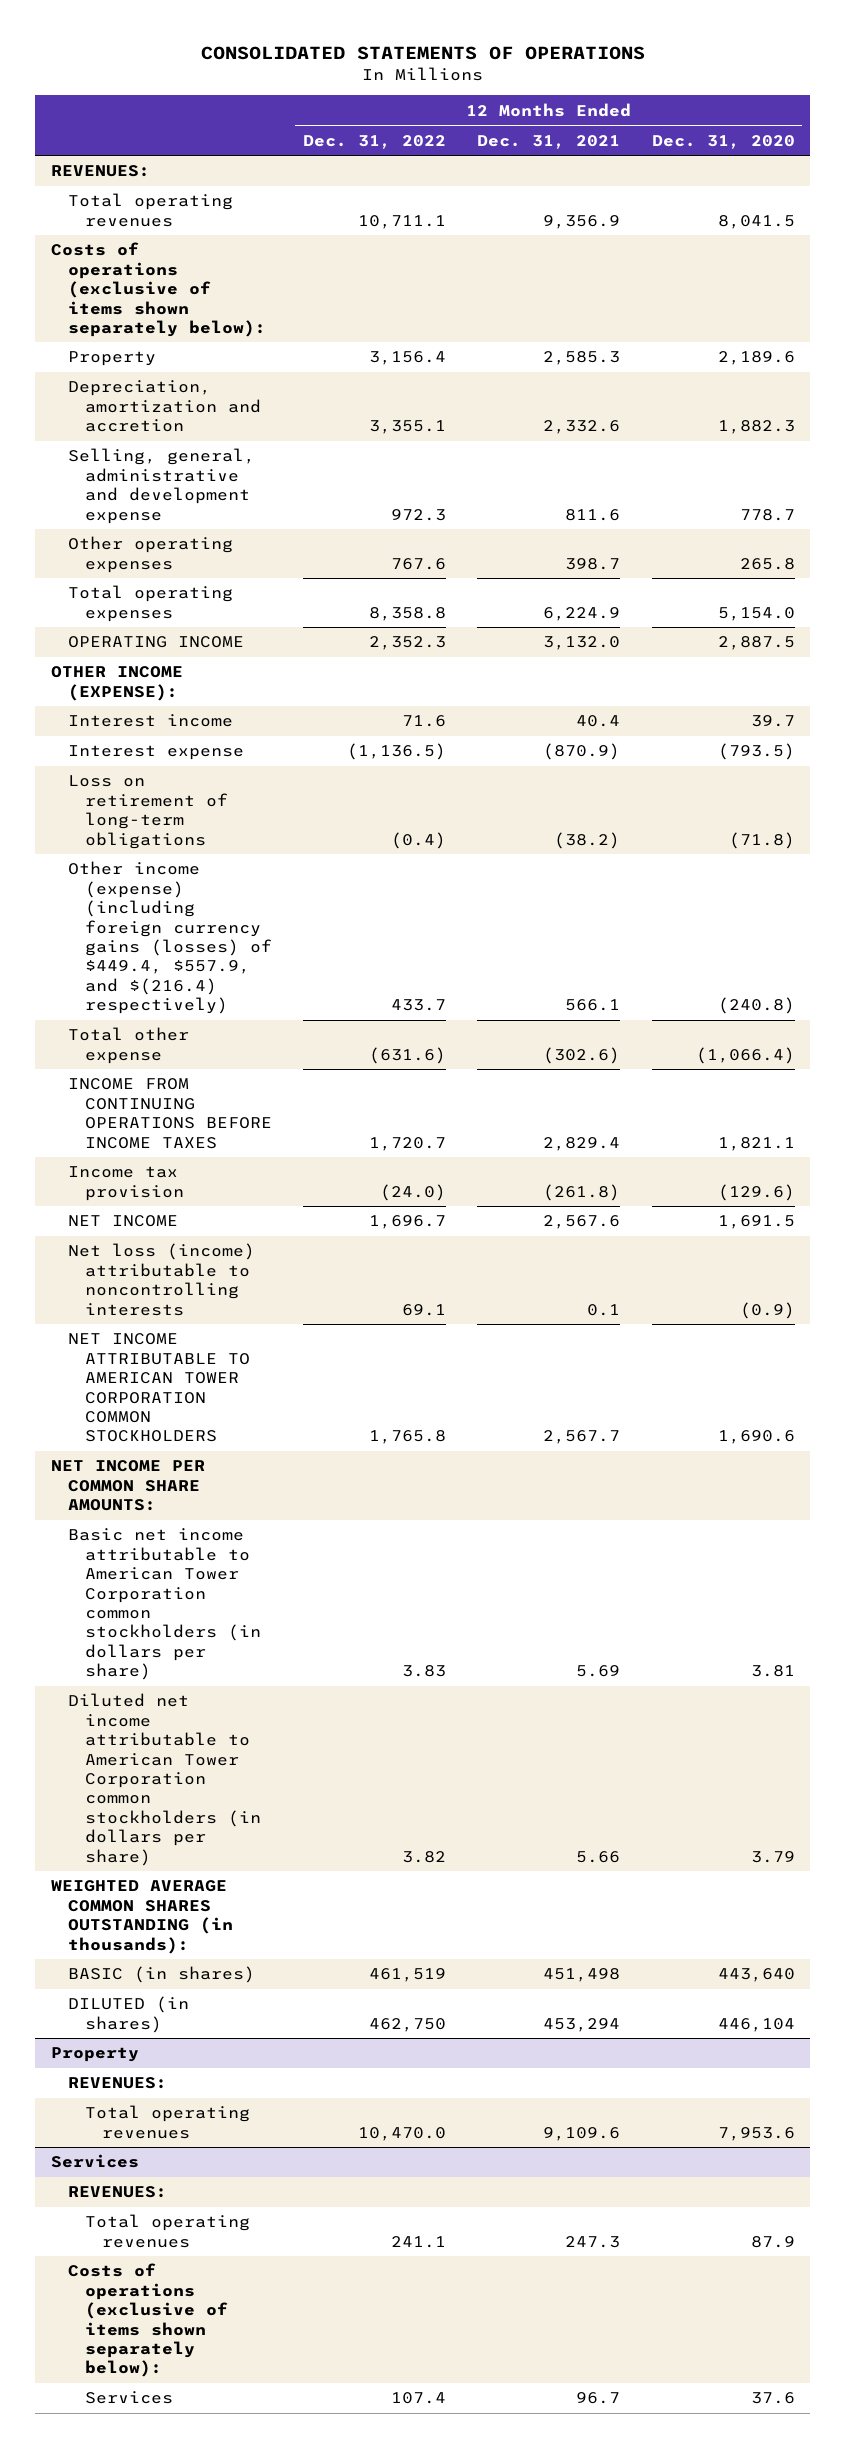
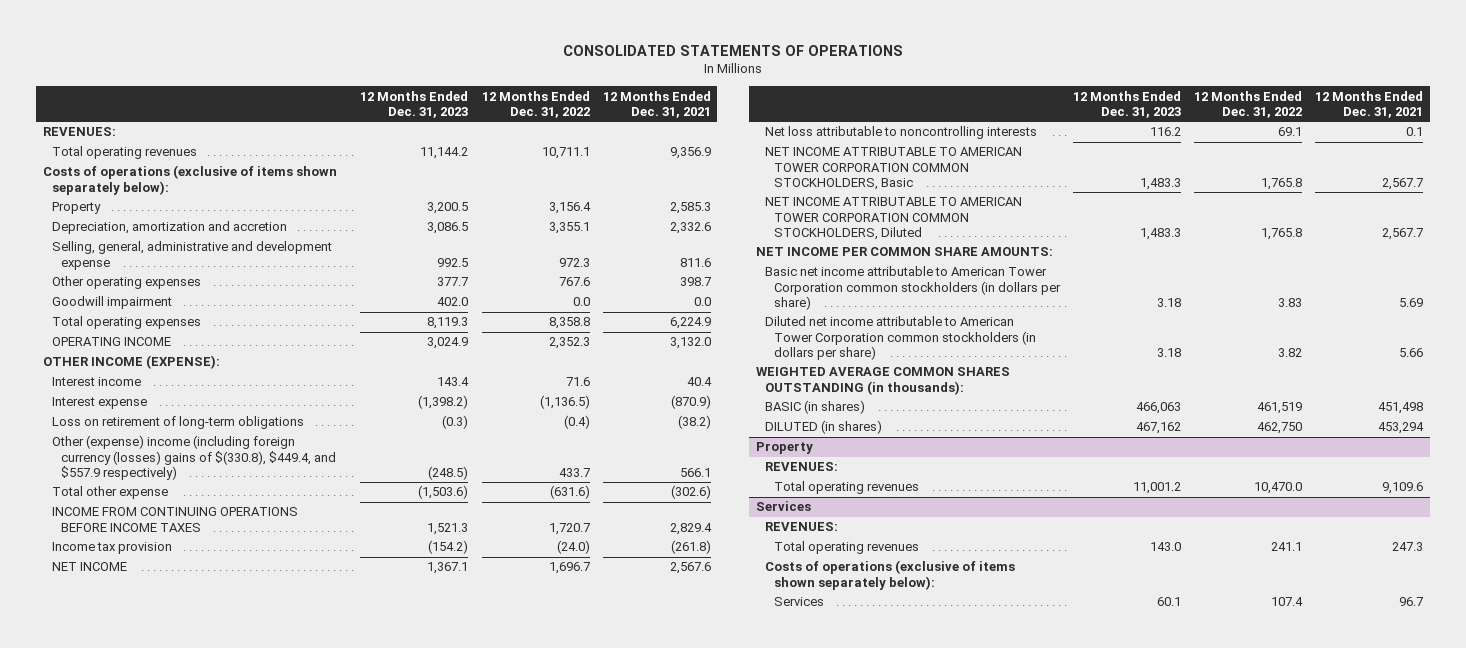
- | 12 Months Ended Dec. 31, 2022 | 12 Months Ended Dec. 31, 2021 | 12 Months Ended Dec. 31, 2020
+ | 12 Months Ended Dec. 31, 2023 | 12 Months Ended Dec. 31, 2022 | 12 Months Ended Dec. 31, 2021
+ Goodwill impairment | 402.0 | 0.0 | 0.0
- Other income (expense) (including foreign currency gains (losses) of $449.4, $557.9, and $(216.4) respectively) | 433.7 | 566.1 | (240.8)
+ Other (expense) income (including foreign currency (losses) gains of $(330.8), $449.4, and $557.9 respectively) | (248.5) | 433.7 | 566.1
- Net loss (income) attributable to noncontrolling interests | 69.1 | 0.1 | (0.9)
- NET INCOME ATTRIBUTABLE TO AMERICAN TOWER CORPORATION COMMON STOCKHOLDERS | 1,765.8 | 2,567.7 | 1,690.6
+ Net loss attributable to noncontrolling interests | 116.2 | 69.1 | 0.1
+ NET INCOME ATTRIBUTABLE TO AMERICAN TOWER CORPORATION COMMON STOCKHOLDERS, Basic | 1,483.3 | 1,765.8 | 2,567.7
+ NET INCOME ATTRIBUTABLE TO AMERICAN TOWER CORPORATION COMMON STOCKHOLDERS, Diluted | 1,483.3 | 1,765.8 | 2,567.7

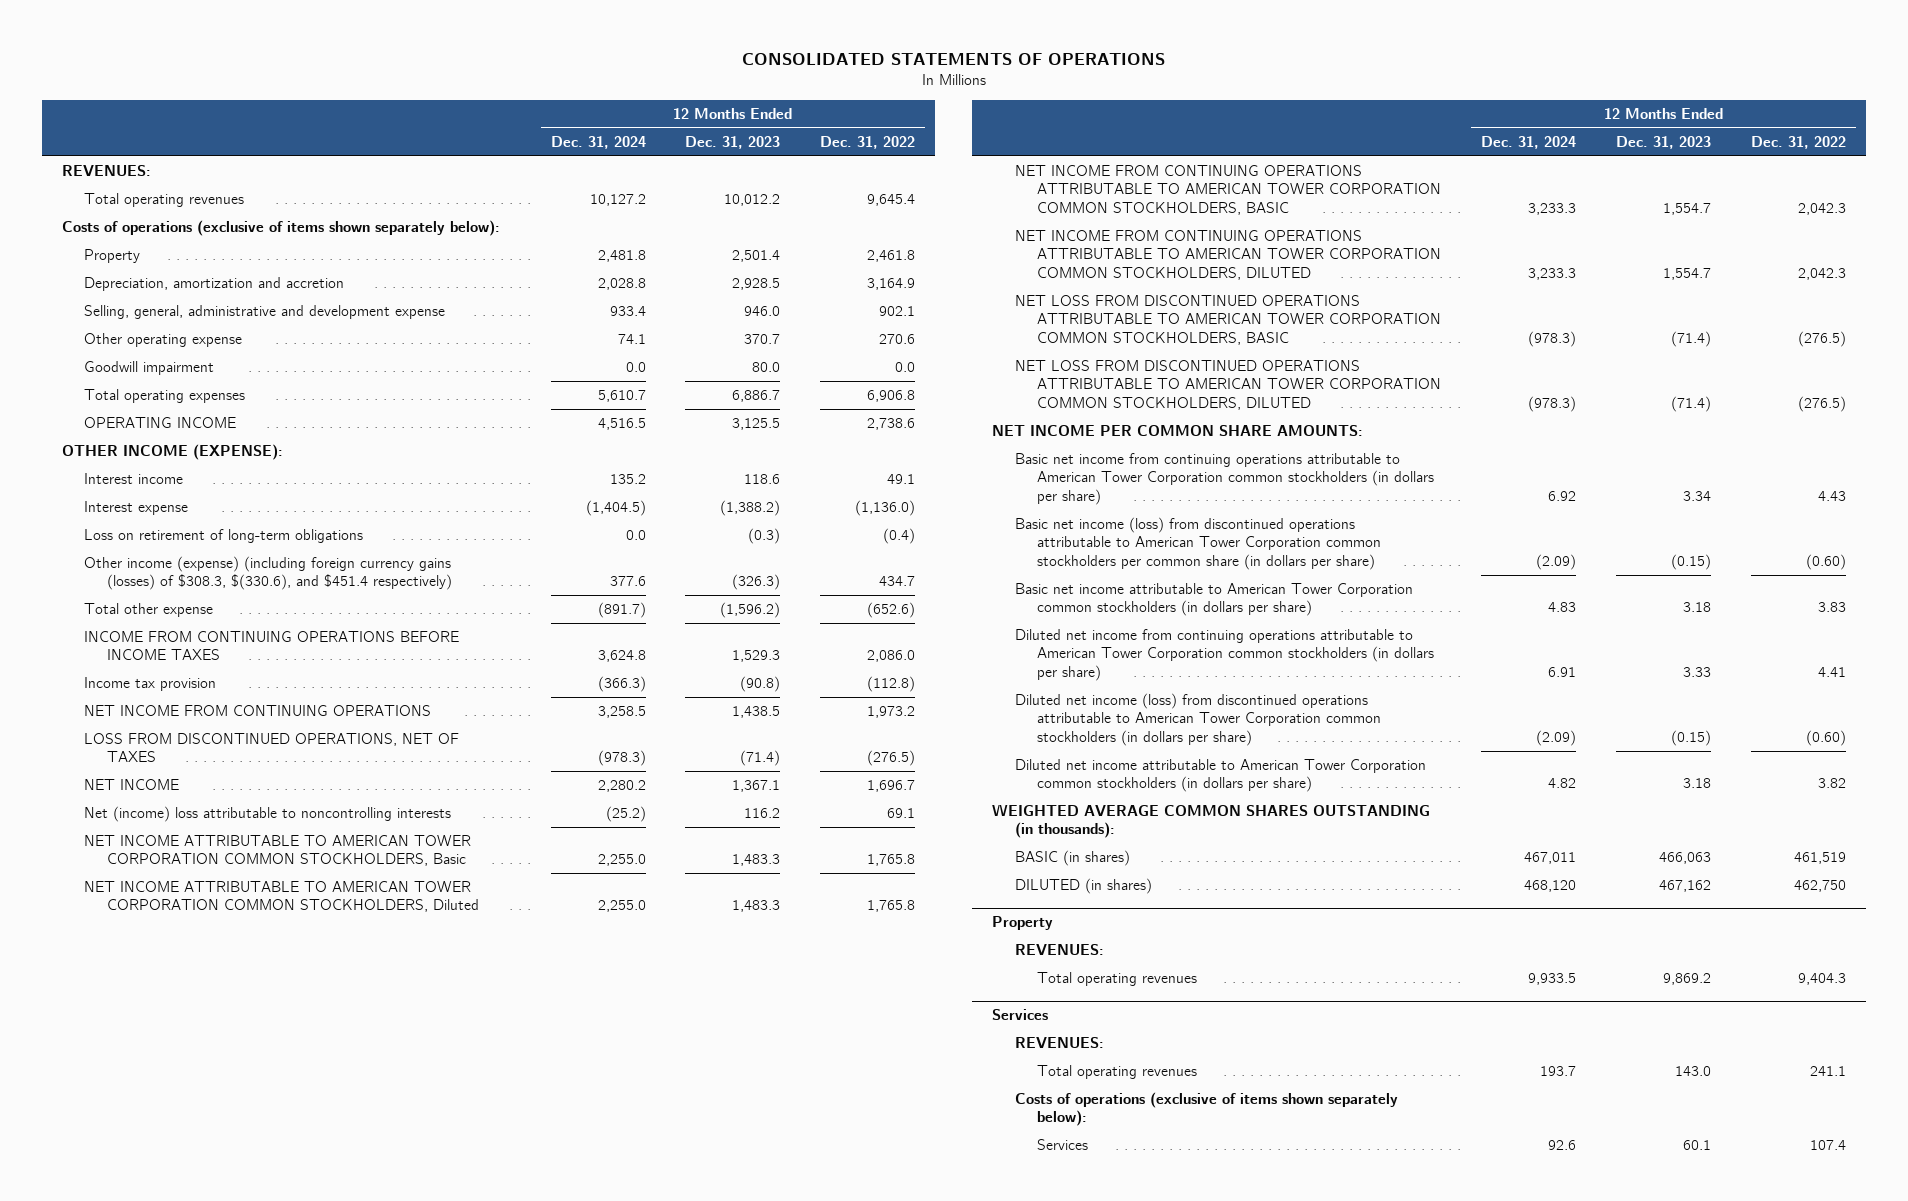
- | 12 Months Ended Dec. 31, 2023 | 12 Months Ended Dec. 31, 2022 | 12 Months Ended Dec. 31, 2021
+ | 12 Months Ended Dec. 31, 2024 | 12 Months Ended Dec. 31, 2023 | 12 Months Ended Dec. 31, 2022
- Total operating revenues | 11,144.2 | 10,711.1 | 9,356.9
+ Total operating revenues | 10,127.2 | 10,012.2 | 9,645.4
- Property | 3,200.5 | 3,156.4 | 2,585.3
- Depreciation, amortization and accretion | 3,086.5 | 3,355.1 | 2,332.6
- Selling, general, administrative and development expense | 992.5 | 972.3 | 811.6
- Other operating expenses | 377.7 | 767.6 | 398.7
- Goodwill impairment | 402.0 | 0.0 | 0.0
- Total operating expenses | 8,119.3 | 8,358.8 | 6,224.9
- OPERATING INCOME | 3,024.9 | 2,352.3 | 3,132.0
+ Property | 2,481.8 | 2,501.4 | 2,461.8
+ Depreciation, amortization and accretion | 2,028.8 | 2,928.5 | 3,164.9
+ Selling, general, administrative and development expense | 933.4 | 946.0 | 902.1
+ Other operating expense | 74.1 | 370.7 | 270.6
+ Goodwill impairment | 0.0 | 80.0 | 0.0
+ Total operating expenses | 5,610.7 | 6,886.7 | 6,906.8
+ OPERATING INCOME | 4,516.5 | 3,125.5 | 2,738.6
- Interest income | 143.4 | 71.6 | 40.4
- Interest expense | (1,398.2) | (1,136.5) | (870.9)
+ Interest income | 135.2 | 118.6 | 49.1
+ Interest expense | (1,404.5) | (1,388.2) | (1,136.0)
- Other (expense) income (including foreign currency (losses) gains of $(330.8), $449.4, and $557.9 respectively) | (248.5) | 433.7 | 566.1
- Total other expense | (1,503.6) | (631.6) | (302.6)
- INCOME FROM CONTINUING OPERATIONS BEFORE INCOME TAXES | 1,521.3 | 1,720.7 | 2,829.4
- Income tax provision | (154.2) | (24.0) | (261.8)
+ Other income (expense) (including foreign currency gains (losses) of $308.3, $(330.6), and $451.4 respectively) | 377.6 | (326.3) | 434.7
+ Total other expense | (891.7) | (1,596.2) | (652.6)
+ INCOME FROM CONTINUING OPERATIONS BEFORE INCOME TAXES | 3,624.8 | 1,529.3 | 2,086.0
+ Income tax provision | (366.3) | (90.8) | (112.8)
+ NET INCOME FROM CONTINUING OPERATIONS | 3,258.5 | 1,438.5 | 1,973.2
+ LOSS FROM DISCONTINUED OPERATIONS, NET OF TAXES | (978.3) | (71.4) | (276.5)
- Net loss attributable to noncontrolling interests | 116.2 | 69.1 | 0.1
+ Net (income) loss attributable to noncontrolling interests | (25.2) | 116.2 | 69.1
+ NET INCOME FROM CONTINUING OPERATIONS ATTRIBUTABLE TO AMERICAN TOWER CORPORATION COMMON STOCKHOLDERS, BASIC | 3,233.3 | 1,554.7 | 2,042.3
+ NET INCOME FROM CONTINUING OPERATIONS ATTRIBUTABLE TO AMERICAN TOWER CORPORATION COMMON STOCKHOLDERS, DILUTED | 3,233.3 | 1,554.7 | 2,042.3
+ NET LOSS FROM DISCONTINUED OPERATIONS ATTRIBUTABLE TO AMERICAN TOWER CORPORATION COMMON STOCKHOLDERS, BASIC | (978.3) | (71.4) | (276.5)
+ NET LOSS FROM DISCONTINUED OPERATIONS ATTRIBUTABLE TO AMERICAN TOWER CORPORATION COMMON STOCKHOLDERS, DILUTED | (978.3) | (71.4) | (276.5)
+ Basic net income from continuing operations attributable to American Tower Corporation common stockholders (in dollars per share) | 6.92 | 3.34 | 4.43
+ Basic net income (loss) from discontinued operations attributable to American Tower Corporation common stockholders per common share (in dollars per share) | (2.09) | (0.15) | (0.60)
+ Diluted net income from continuing operations attributable to American Tower Corporation common stockholders (in dollars per share) | 6.91 | 3.33 | 4.41
+ Diluted net income (loss) from discontinued operations attributable to American Tower Corporation common stockholders (in dollars per share) | (2.09) | (0.15) | (0.60)
@ Property
- Total operating revenues | 11,001.2 | 10,470.0 | 9,109.6
+ Total operating revenues | 9,933.5 | 9,869.2 | 9,404.3

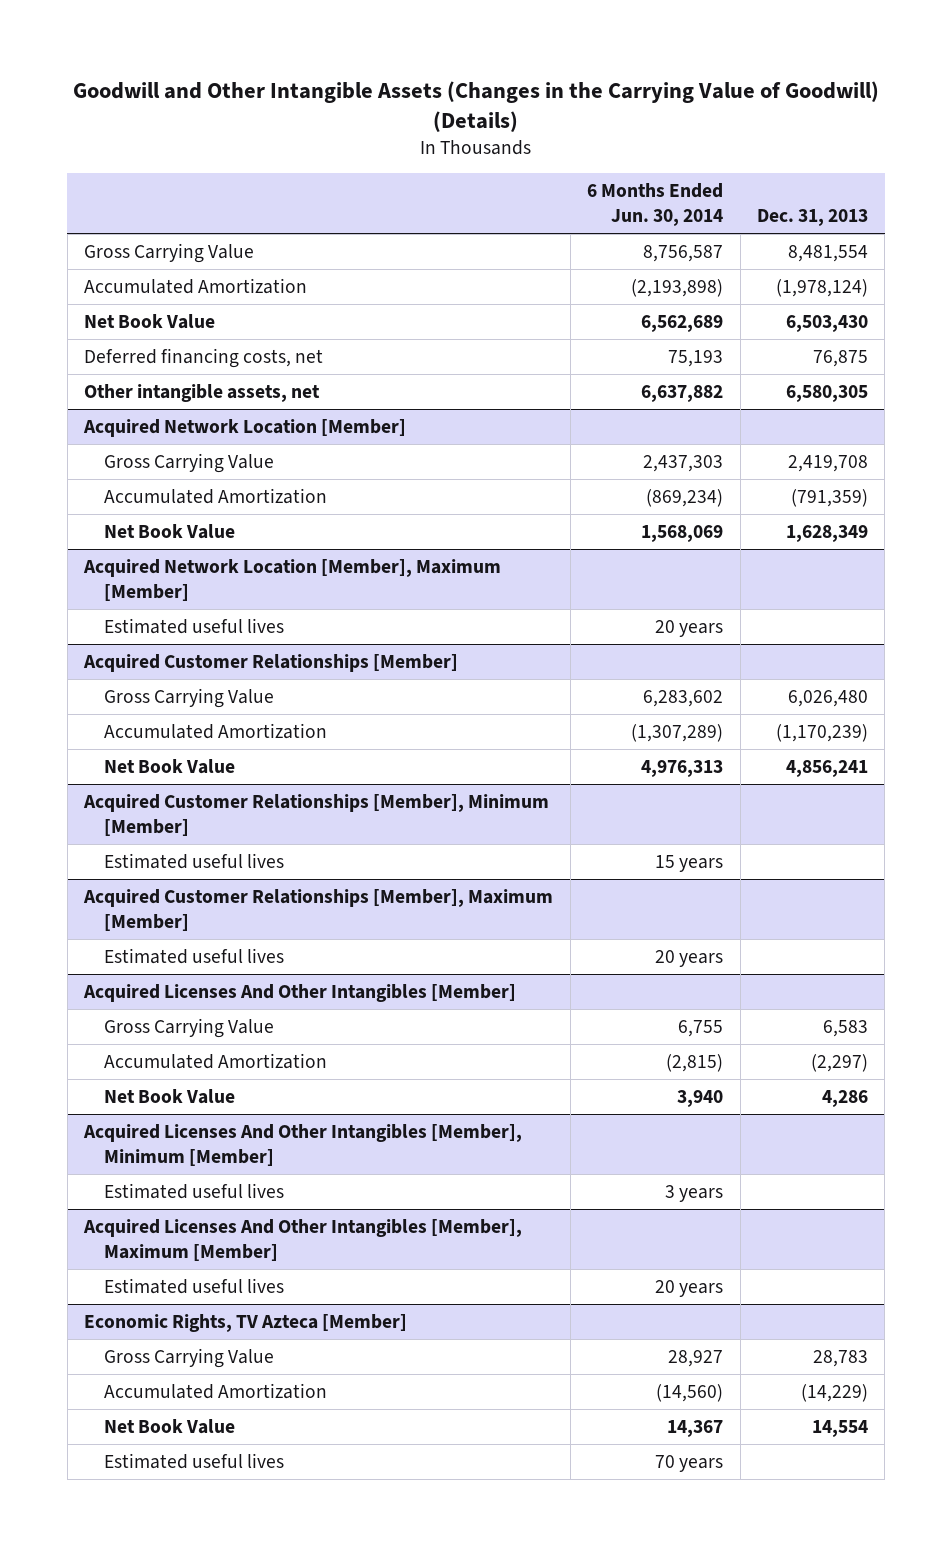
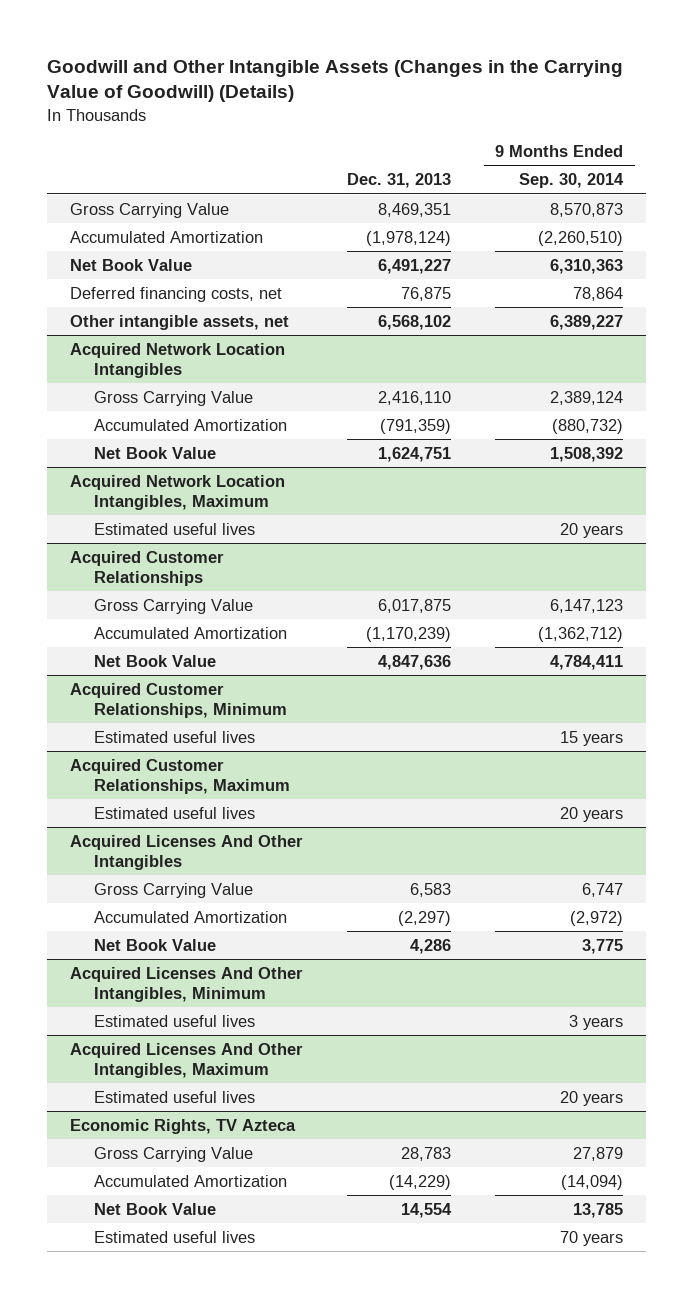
- | 6 Months Ended Jun. 30, 2014 | Dec. 31, 2013
+ | Dec. 31, 2013 | 9 Months Ended Sep. 30, 2014
- Gross Carrying Value | 8,756,587 | 8,481,554
+ Gross Carrying Value | 8,469,351 | 8,570,873
- Net Book Value | 6,562,689 | 6,503,430
+ Net Book Value | 6,491,227 | 6,310,363
- Other intangible assets, net | 6,637,882 | 6,580,305
- Acquired Network Location [Member]
- Gross Carrying Value | 2,437,303 | 2,419,708
+ Other intangible assets, net | 6,568,102 | 6,389,227
+ Acquired Network Location Intangibles
+ Gross Carrying Value | 2,416,110 | 2,389,124
- Net Book Value | 1,568,069 | 1,628,349
- Acquired Network Location [Member], Maximum [Member]
+ Net Book Value | 1,624,751 | 1,508,392
+ Acquired Network Location Intangibles, Maximum
- Acquired Customer Relationships [Member]
- Gross Carrying Value | 6,283,602 | 6,026,480
+ Acquired Customer Relationships
+ Gross Carrying Value | 6,017,875 | 6,147,123
- Net Book Value | 4,976,313 | 4,856,241
- Acquired Customer Relationships [Member], Minimum [Member]
+ Net Book Value | 4,847,636 | 4,784,411
+ Acquired Customer Relationships, Minimum
- Acquired Customer Relationships [Member], Maximum [Member]
+ Acquired Customer Relationships, Maximum
- Acquired Licenses And Other Intangibles [Member]
+ Acquired Licenses And Other Intangibles
- Acquired Licenses And Other Intangibles [Member], Minimum [Member]
+ Acquired Licenses And Other Intangibles, Minimum
- Acquired Licenses And Other Intangibles [Member], Maximum [Member]
+ Acquired Licenses And Other Intangibles, Maximum
- Economic Rights, TV Azteca [Member]
+ Economic Rights, TV Azteca

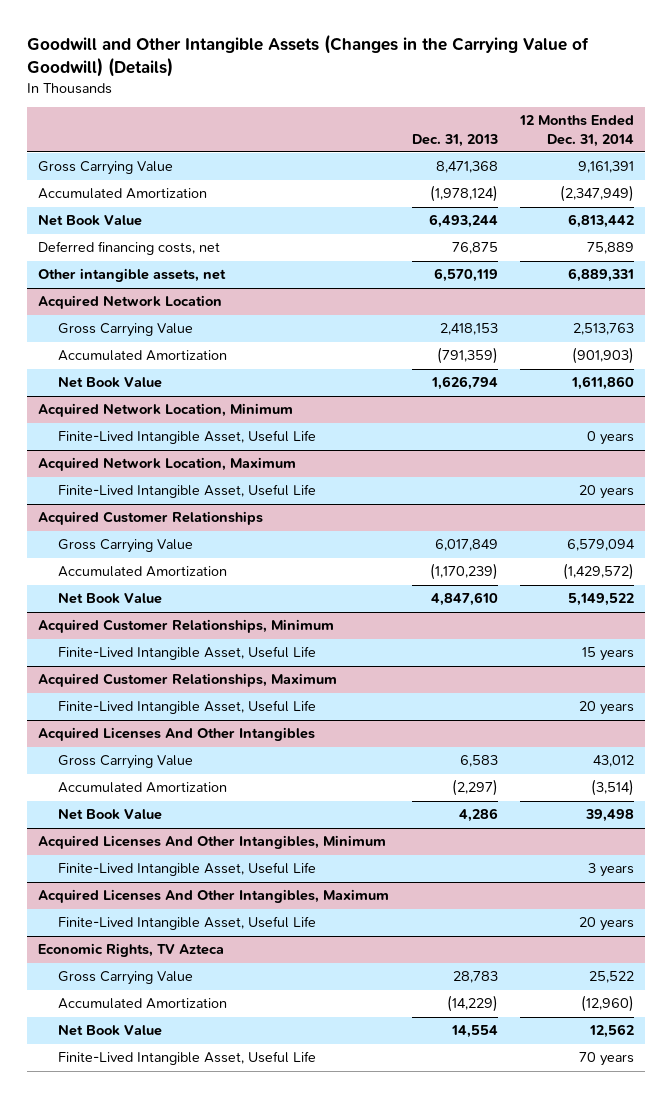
- | Dec. 31, 2013 | 9 Months Ended Sep. 30, 2014
+ | Dec. 31, 2013 | 12 Months Ended Dec. 31, 2014
- Gross Carrying Value | 8,469,351 | 8,570,873
+ Gross Carrying Value | 8,471,368 | 9,161,391
- Net Book Value | 6,491,227 | 6,310,363
+ Net Book Value | 6,493,244 | 6,813,442
- Other intangible assets, net | 6,568,102 | 6,389,227
- Acquired Network Location Intangibles
- Gross Carrying Value | 2,416,110 | 2,389,124
+ Other intangible assets, net | 6,570,119 | 6,889,331
+ Acquired Network Location
+ Gross Carrying Value | 2,418,153 | 2,513,763
- Net Book Value | 1,624,751 | 1,508,392
- Acquired Network Location Intangibles, Maximum
- Estimated useful lives | | 20 years
+ Net Book Value | 1,626,794 | 1,611,860
+ Acquired Network Location, Minimum
+ Finite-Lived Intangible Asset, Useful Life | | 0 years
+ Acquired Network Location, Maximum
+ Finite-Lived Intangible Asset, Useful Life | | 20 years
@ Acquired Customer Relationships
- Gross Carrying Value | 6,017,875 | 6,147,123
+ Gross Carrying Value | 6,017,849 | 6,579,094
- Net Book Value | 4,847,636 | 4,784,411
+ Net Book Value | 4,847,610 | 5,149,522
@ Acquired Customer Relationships, Minimum
- Estimated useful lives | | 15 years
+ Finite-Lived Intangible Asset, Useful Life | | 15 years
@ Acquired Customer Relationships, Maximum
- Estimated useful lives | | 20 years
+ Finite-Lived Intangible Asset, Useful Life | | 20 years
@ Acquired Licenses And Other Intangibles, Minimum
- Estimated useful lives | | 3 years
+ Finite-Lived Intangible Asset, Useful Life | | 3 years
@ Acquired Licenses And Other Intangibles, Maximum
- Estimated useful lives | | 20 years
+ Finite-Lived Intangible Asset, Useful Life | | 20 years
@ Economic Rights, TV Azteca
- Estimated useful lives | | 70 years
+ Finite-Lived Intangible Asset, Useful Life | | 70 years

